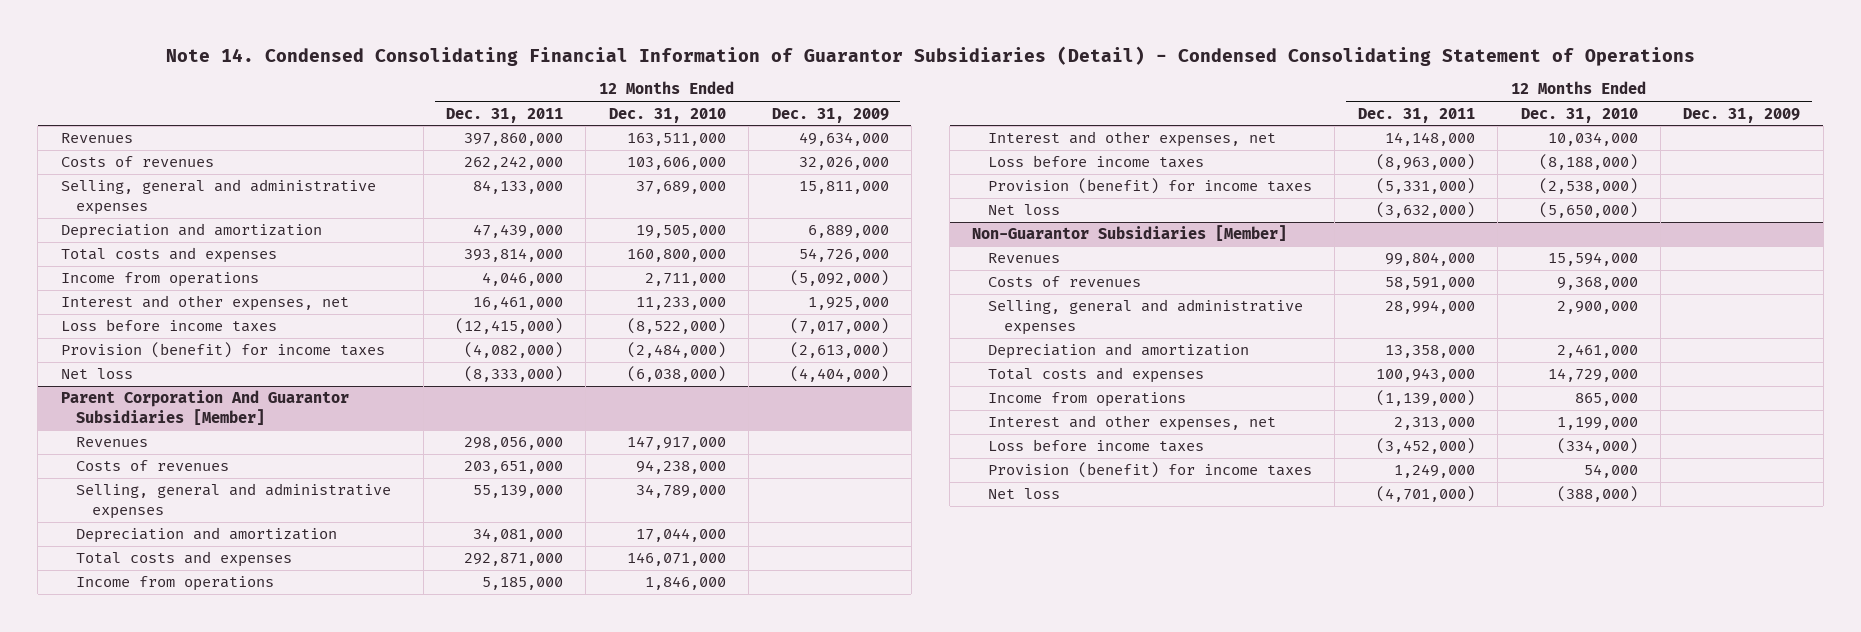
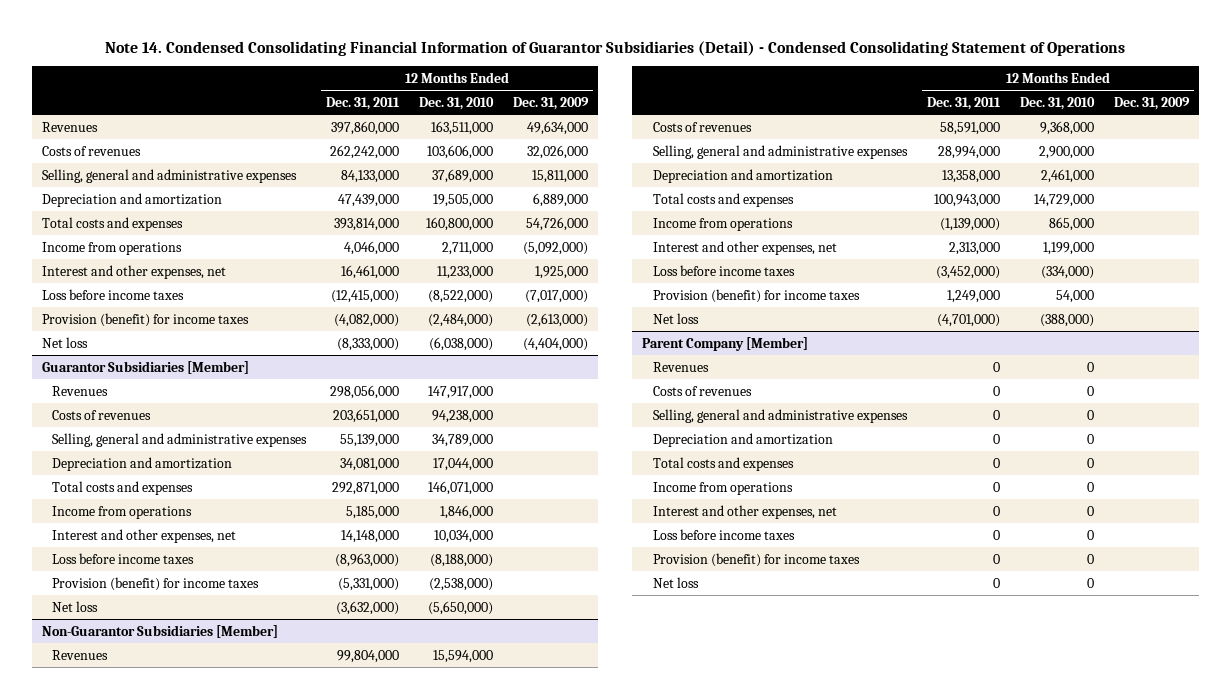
- Parent Corporation And Guarantor Subsidiaries [Member]
+ Guarantor Subsidiaries [Member]
+ Parent Company [Member]
+ Revenues | 0 | 0 |
+ Costs of revenues | 0 | 0 |
+ Selling, general and administrative expenses | 0 | 0 |
+ Depreciation and amortization | 0 | 0 |
+ Total costs and expenses | 0 | 0 |
+ Income from operations | 0 | 0 |
+ Interest and other expenses, net | 0 | 0 |
+ Loss before income taxes | 0 | 0 |
+ Provision (benefit) for income taxes | 0 | 0 |
+ Net loss | 0 | 0 |

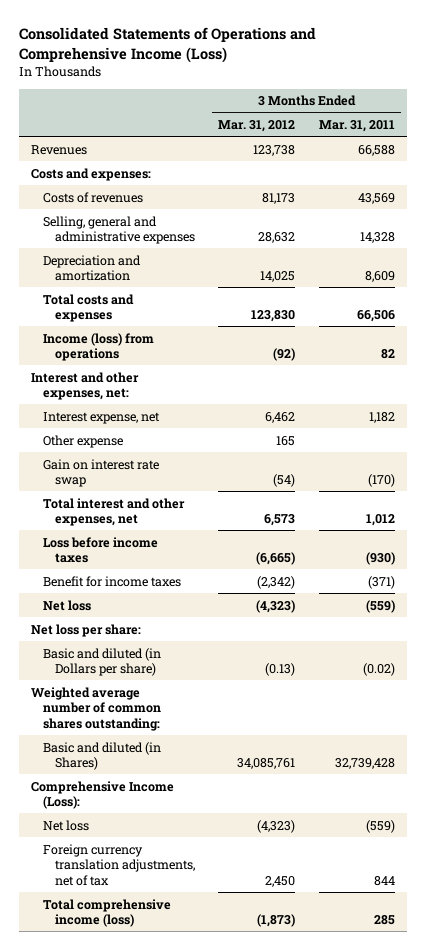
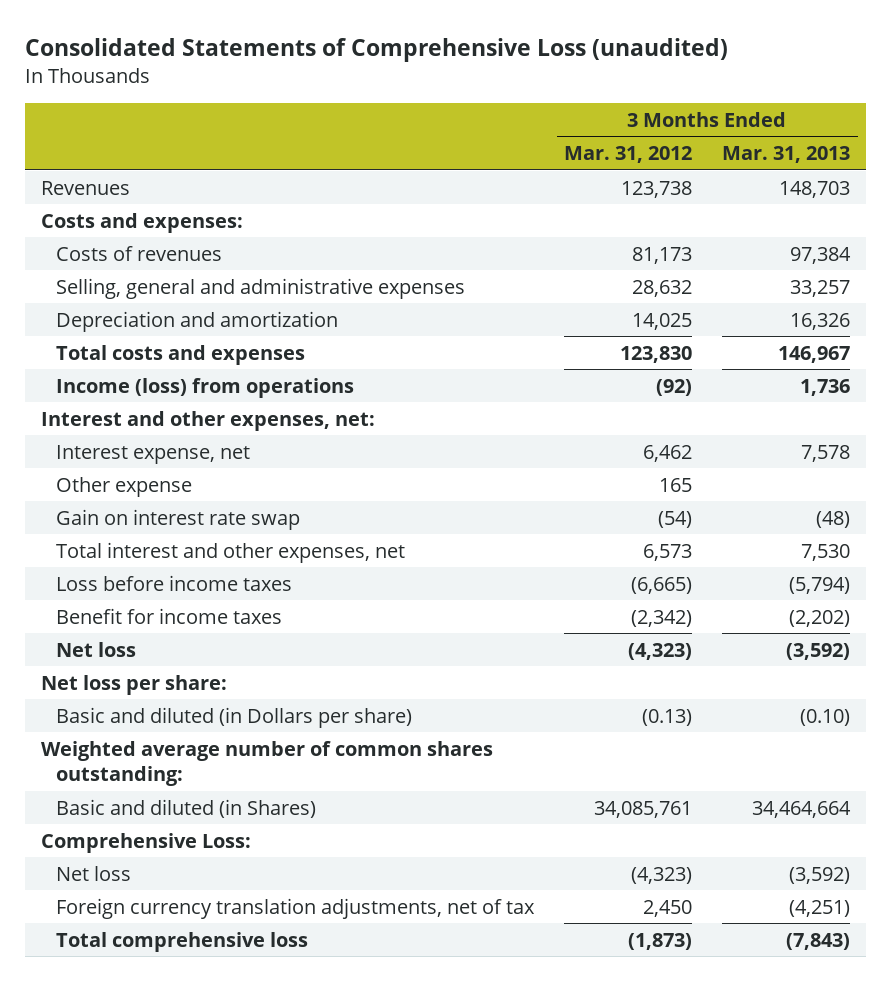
- Consolidated Statements of Operations and Comprehensive Income (Loss)
+ Consolidated Statements of Comprehensive Loss (unaudited)
- | 3 Months Ended Mar. 31, 2012 | 3 Months Ended Mar. 31, 2011
+ | 3 Months Ended Mar. 31, 2012 | 3 Months Ended Mar. 31, 2013
- Comprehensive Income (Loss):
+ Comprehensive Loss:
- Total comprehensive income (loss) | (1,873) | 285
+ Total comprehensive loss | (1,873) | (7,843)

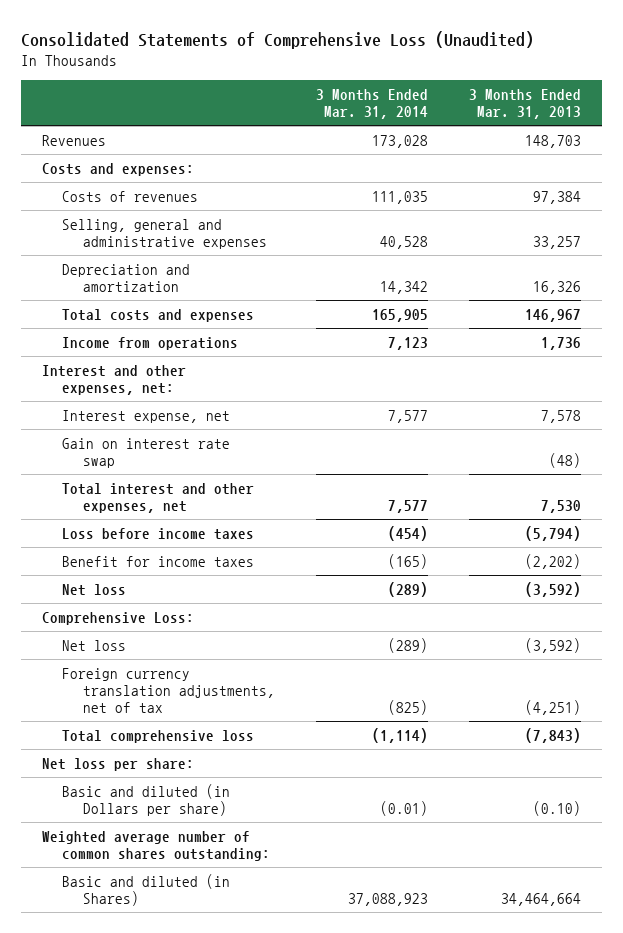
- Consolidated Statements of Comprehensive Loss (unaudited)
+ Consolidated Statements of Comprehensive Loss (Unaudited)
- | 3 Months Ended Mar. 31, 2012 | 3 Months Ended Mar. 31, 2013
+ | 3 Months Ended Mar. 31, 2014 | 3 Months Ended Mar. 31, 2013
- Income (loss) from operations | (92) | 1,736
+ Income from operations | 7,123 | 1,736
- Other expense | 165 |
moved down: Net loss per share:
moved down: Basic and diluted (in Dollars per share) | (0.01) | (0.10)
moved down: Weighted average number of common shares outstanding:
moved down: Basic and diluted (in Shares) | 37,088,923 | 34,464,664

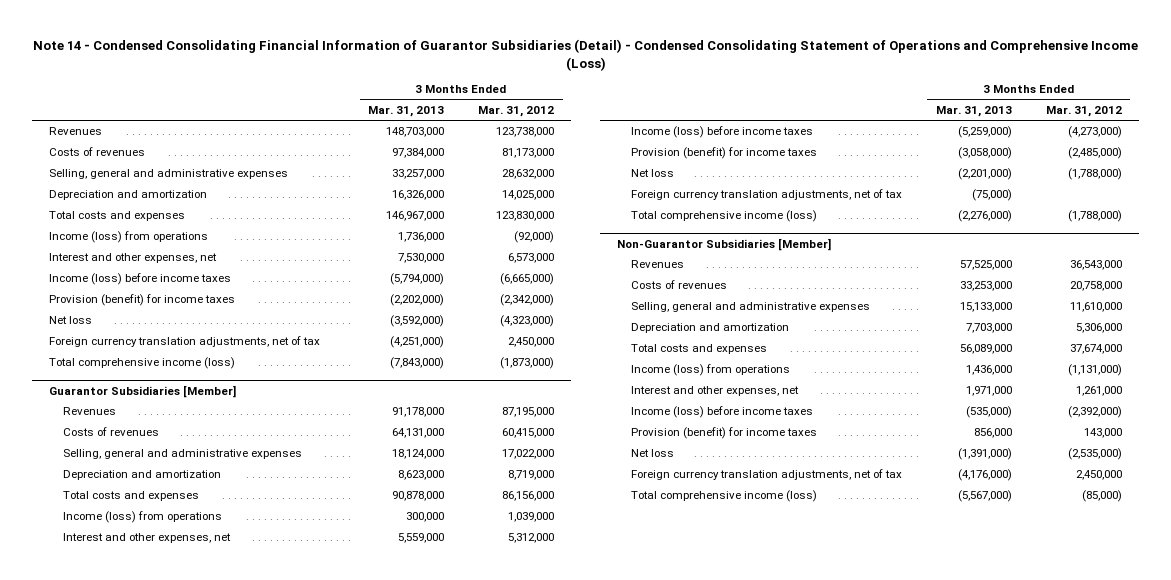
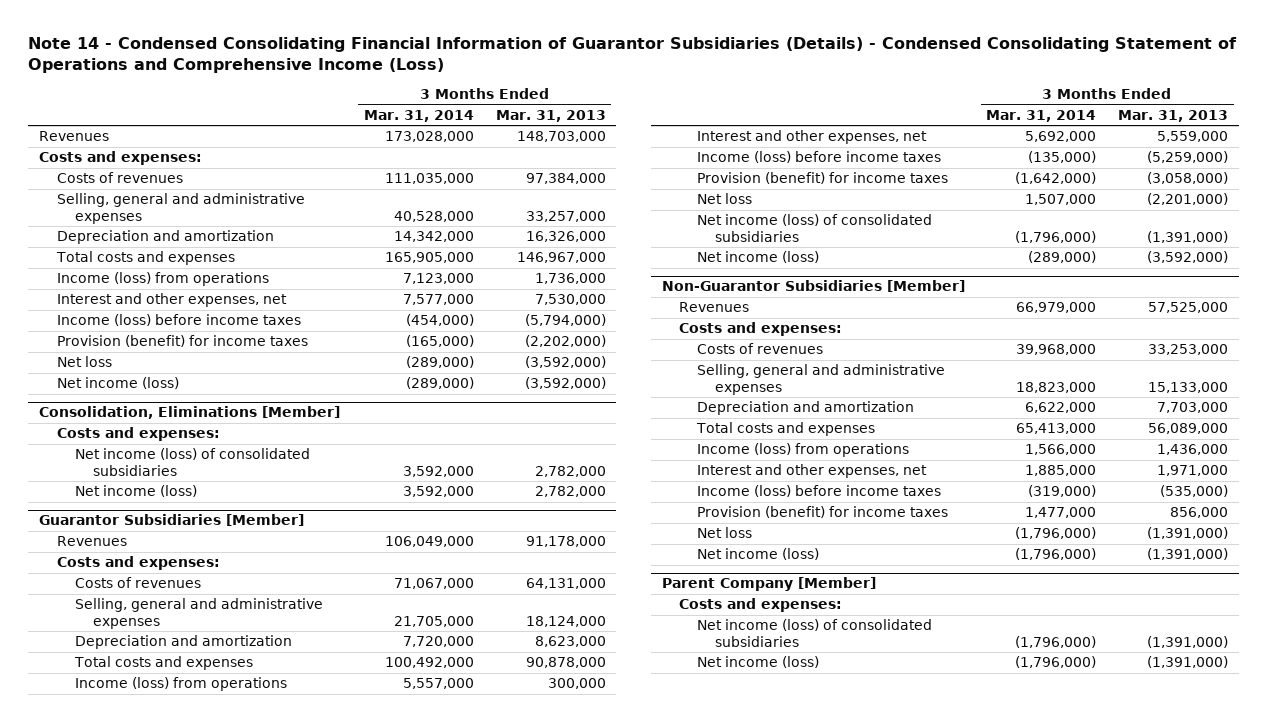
- Note 14 - Condensed Consolidating Financial Information of Guarantor Subsidiaries (Detail) - Condensed Consolidating Statement of Operations and Comprehensive Income (Loss)
+ Note 14 - Condensed Consolidating Financial Information of Guarantor Subsidiaries (Details) - Condensed Consolidating Statement of Operations and Comprehensive Income (Loss)
- | 3 Months Ended Mar. 31, 2013 | 3 Months Ended Mar. 31, 2012
+ | 3 Months Ended Mar. 31, 2014 | 3 Months Ended Mar. 31, 2013
+ Costs and expenses:
- Foreign currency translation adjustments, net of tax | (4,251,000) | 2,450,000
- Total comprehensive income (loss) | (7,843,000) | (1,873,000)
+ Net income (loss) | (289,000) | (3,592,000)
+ Consolidation, Eliminations [Member]
+ Costs and expenses:
+ Net income (loss) of consolidated subsidiaries | 3,592,000 | 2,782,000
+ Net income (loss) | 3,592,000 | 2,782,000
@ Guarantor Subsidiaries [Member]
+ Costs and expenses:
- Foreign currency translation adjustments, net of tax | (75,000) |
- Total comprehensive income (loss) | (2,276,000) | (1,788,000)
+ Net income (loss) of consolidated subsidiaries | (1,796,000) | (1,391,000)
+ Net income (loss) | (289,000) | (3,592,000)
@ Non-Guarantor Subsidiaries [Member]
+ Costs and expenses:
- Foreign currency translation adjustments, net of tax | (4,176,000) | 2,450,000
- Total comprehensive income (loss) | (5,567,000) | (85,000)
+ Net income (loss) | (1,796,000) | (1,391,000)
+ Parent Company [Member]
+ Costs and expenses:
+ Net income (loss) of consolidated subsidiaries | (1,796,000) | (1,391,000)
+ Net income (loss) | (1,796,000) | (1,391,000)

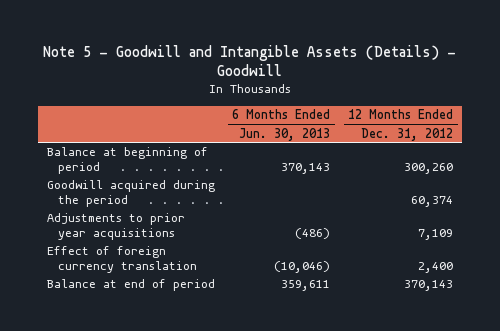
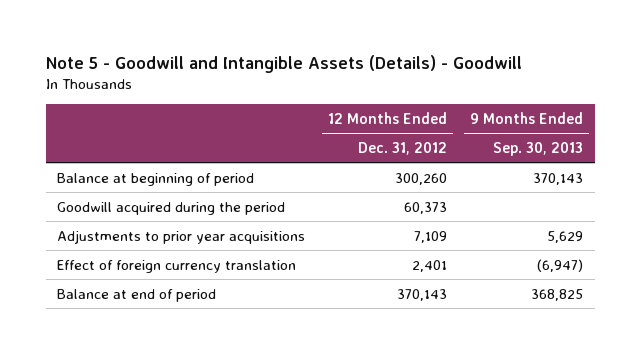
- | 6 Months Ended Jun. 30, 2013 | 12 Months Ended Dec. 31, 2012
+ | 12 Months Ended Dec. 31, 2012 | 9 Months Ended Sep. 30, 2013
- Goodwill acquired during the period | | 60,374
+ Goodwill acquired during the period | 60,373 |
- Effect of foreign currency translation | (10,046) | 2,400
+ Effect of foreign currency translation | 2,401 | (6,947)

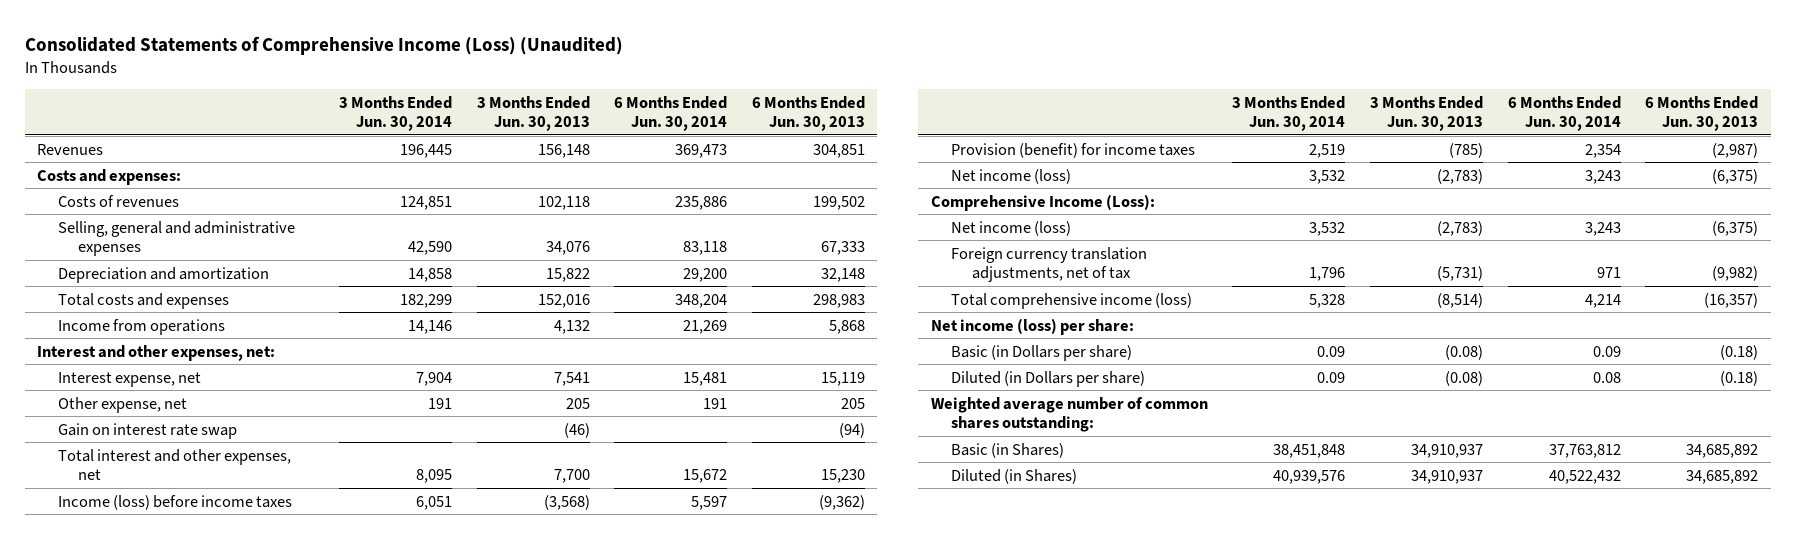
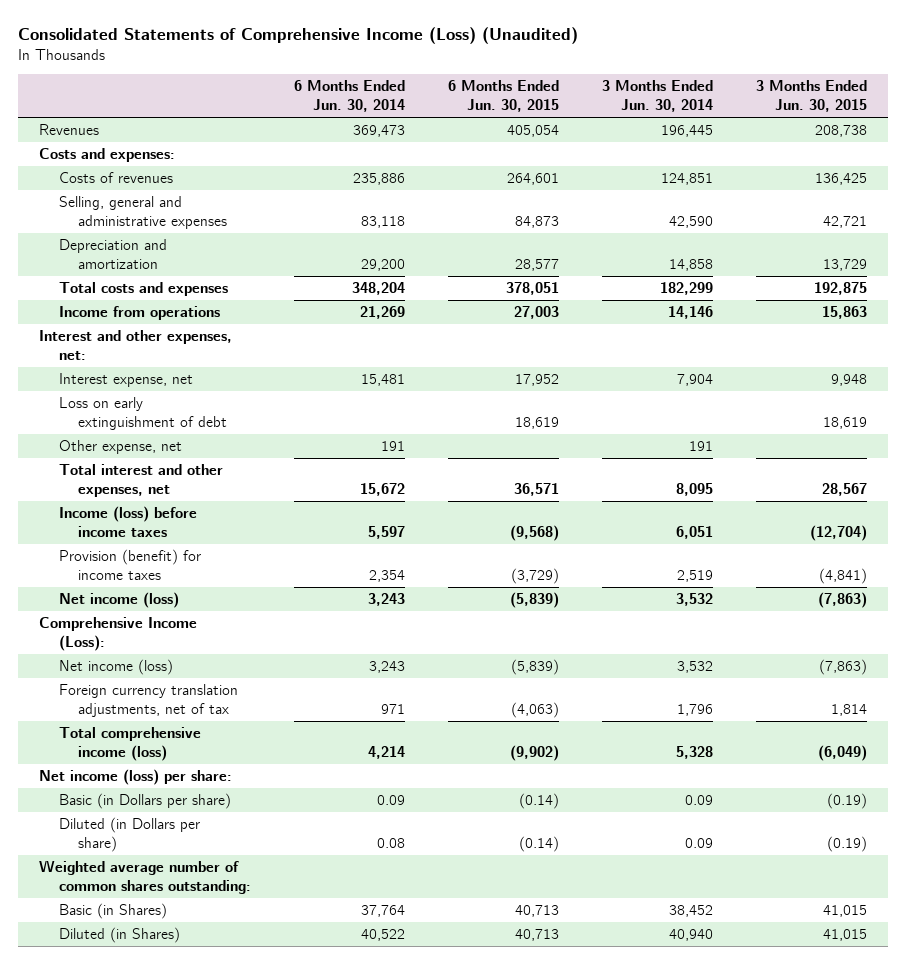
- | 3 Months Ended Jun. 30, 2014 | 3 Months Ended Jun. 30, 2013 | 6 Months Ended Jun. 30, 2014 | 6 Months Ended Jun. 30, 2013
+ | 6 Months Ended Jun. 30, 2014 | 6 Months Ended Jun. 30, 2015 | 3 Months Ended Jun. 30, 2014 | 3 Months Ended Jun. 30, 2015
+ Loss on early extinguishment of debt | | 18,619 | | 18,619
- Gain on interest rate swap | | (46) | | (94)
- Basic (in Shares) | 38,451,848 | 34,910,937 | 37,763,812 | 34,685,892
- Diluted (in Shares) | 40,939,576 | 34,910,937 | 40,522,432 | 34,685,892
+ Basic (in Shares) | 37,764 | 40,713 | 38,452 | 41,015
+ Diluted (in Shares) | 40,522 | 40,713 | 40,940 | 41,015

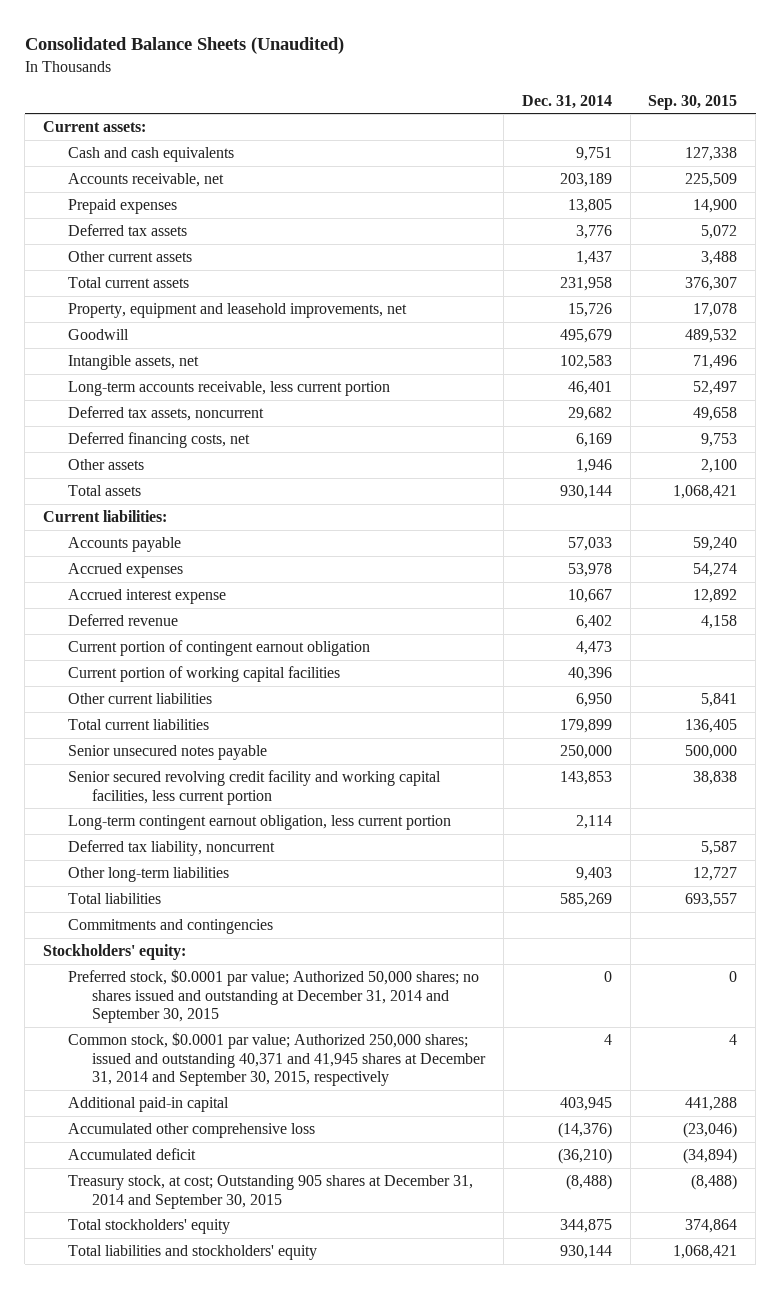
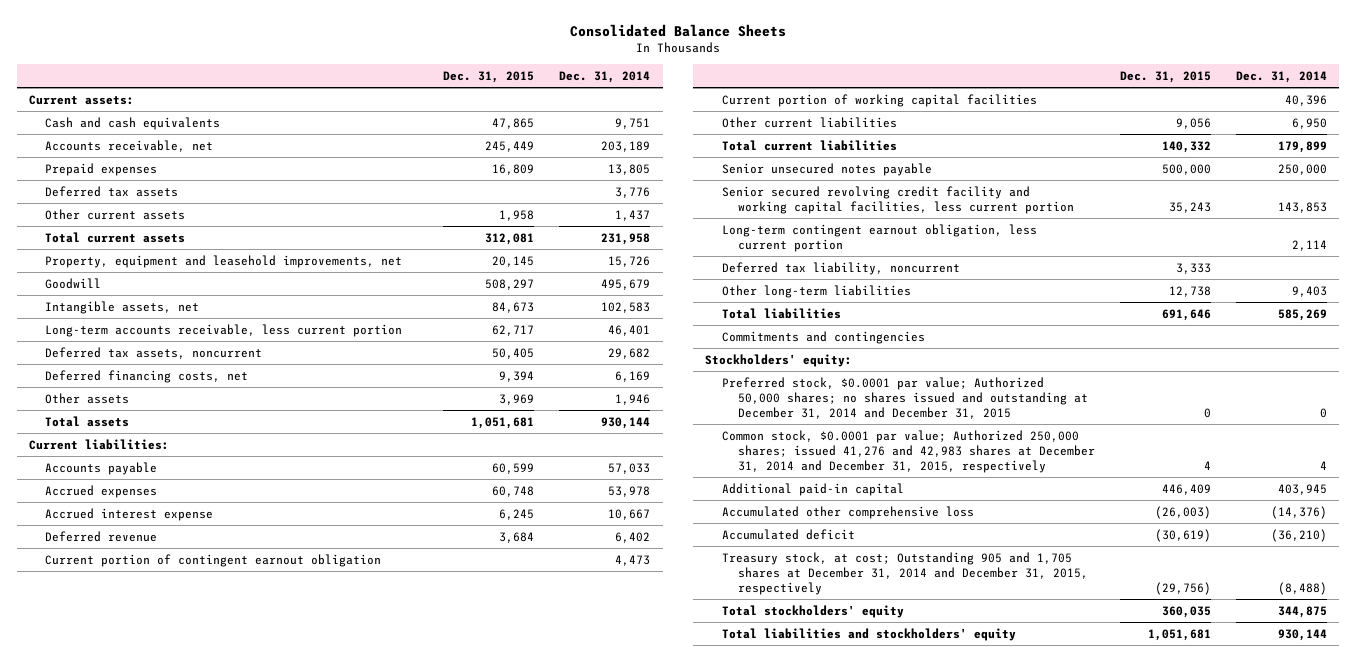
- Consolidated Balance Sheets (Unaudited)
+ Consolidated Balance Sheets
- | Dec. 31, 2014 | Sep. 30, 2015
+ | Dec. 31, 2015 | Dec. 31, 2014
- Preferred stock, $0.0001 par value; Authorized 50,000 shares; no shares issued and outstanding at December 31, 2014 and September 30, 2015 | 0 | 0
- Common stock, $0.0001 par value; Authorized 250,000 shares; issued and outstanding 40,371 and 41,945 shares at December 31, 2014 and September 30, 2015, respectively | 4 | 4
+ Preferred stock, $0.0001 par value; Authorized 50,000 shares; no shares issued and outstanding at December 31, 2014 and December 31, 2015 | 0 | 0
+ Common stock, $0.0001 par value; Authorized 250,000 shares; issued 41,276 and 42,983 shares at December 31, 2014 and December 31, 2015, respectively | 4 | 4
- Treasury stock, at cost; Outstanding 905 shares at December 31, 2014 and September 30, 2015 | (8,488) | (8,488)
+ Treasury stock, at cost; Outstanding 905 and 1,705 shares at December 31, 2014 and December 31, 2015, respectively | (29,756) | (8,488)

